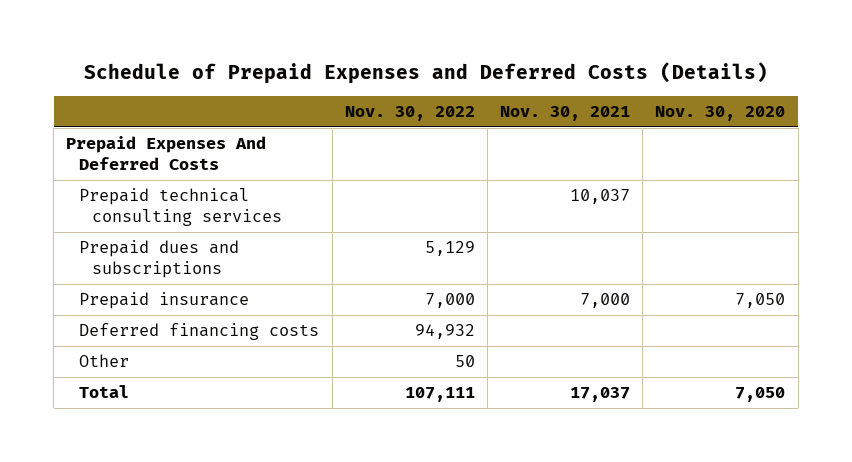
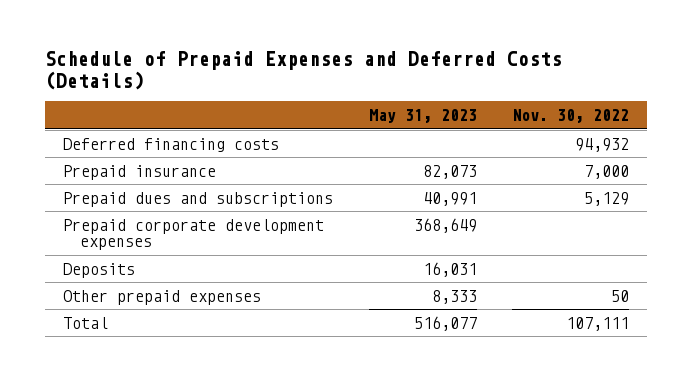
- | Nov. 30, 2022 | Nov. 30, 2021 | Nov. 30, 2020
+ | May 31, 2023 | Nov. 30, 2022
- Prepaid Expenses And Deferred Costs
- Prepaid technical consulting services | | 10,037 |
- Other | 50 | |
moved down: Prepaid insurance | 82,073 | 7,000
moved down: Prepaid dues and subscriptions | 40,991 | 5,129
+ Prepaid corporate development expenses | 368,649 |
+ Deposits | 16,031 |
+ Other prepaid expenses | 8,333 | 50

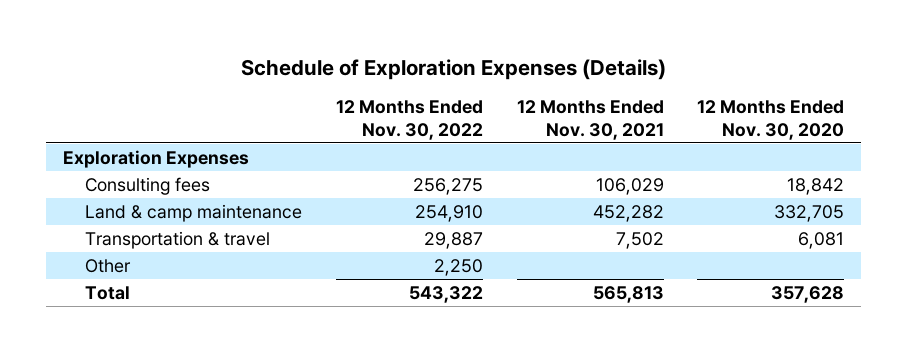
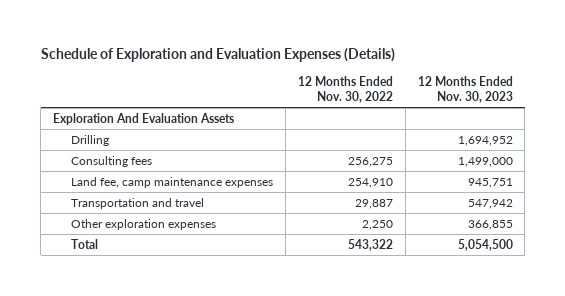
- Schedule of Exploration Expenses (Details)
+ Schedule of Exploration and Evaluation Expenses (Details)
- | 12 Months Ended Nov. 30, 2022 | 12 Months Ended Nov. 30, 2021 | 12 Months Ended Nov. 30, 2020
+ | 12 Months Ended Nov. 30, 2022 | 12 Months Ended Nov. 30, 2023
- Exploration Expenses
+ Exploration And Evaluation Assets
+ Drilling | | 1,694,952
- Land & camp maintenance | 254,910 | 452,282 | 332,705
- Transportation & travel | 29,887 | 7,502 | 6,081
- Other | 2,250 | |
+ Land fee, camp maintenance expenses | 254,910 | 945,751
+ Transportation and travel | 29,887 | 547,942
+ Other exploration expenses | 2,250 | 366,855

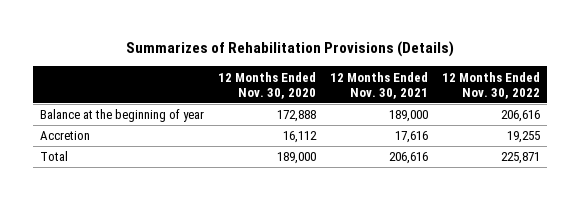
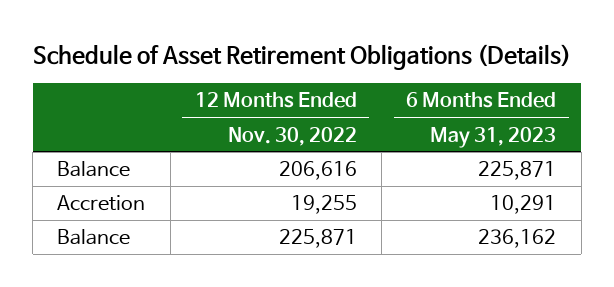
- Summarizes of Rehabilitation Provisions (Details)
+ Schedule of Asset Retirement Obligations (Details)
- | 12 Months Ended Nov. 30, 2020 | 12 Months Ended Nov. 30, 2021 | 12 Months Ended Nov. 30, 2022
+ | 12 Months Ended Nov. 30, 2022 | 6 Months Ended May 31, 2023
- Balance at the beginning of year | 172,888 | 189,000 | 206,616
+ Balance | 206,616 | 225,871
- Total | 189,000 | 206,616 | 225,871
+ Balance | 225,871 | 236,162

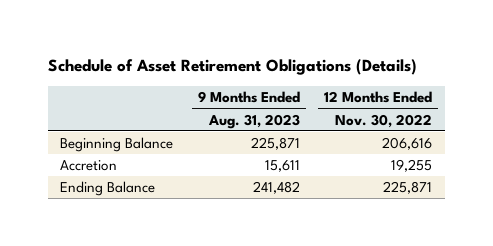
- | 12 Months Ended Nov. 30, 2022 | 6 Months Ended May 31, 2023
+ | 9 Months Ended Aug. 31, 2023 | 12 Months Ended Nov. 30, 2022
- Balance | 206,616 | 225,871
+ Beginning Balance | 225,871 | 206,616
- Balance | 225,871 | 236,162
+ Ending Balance | 241,482 | 225,871

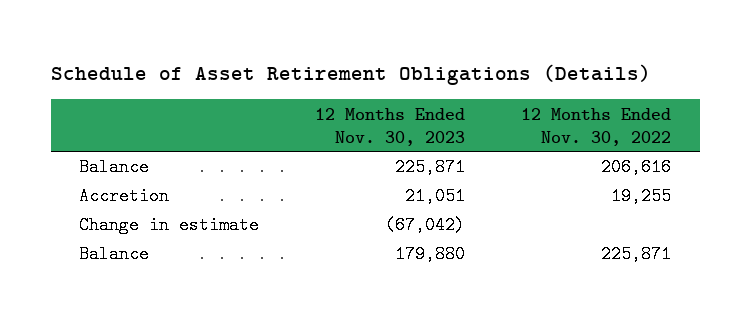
- | 9 Months Ended Aug. 31, 2023 | 12 Months Ended Nov. 30, 2022
+ | 12 Months Ended Nov. 30, 2023 | 12 Months Ended Nov. 30, 2022
- Beginning Balance | 225,871 | 206,616
+ Balance | 225,871 | 206,616
- Ending Balance | 241,482 | 225,871
+ Change in estimate | (67,042) |
+ Balance | 179,880 | 225,871

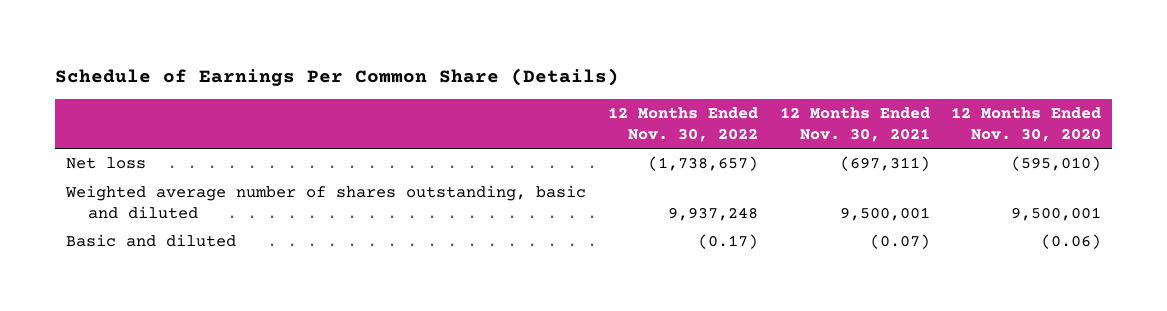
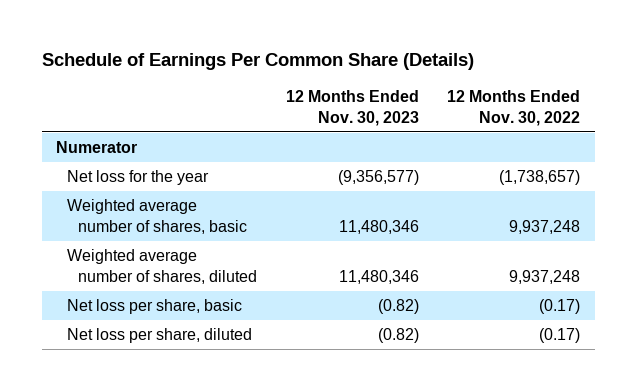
- | 12 Months Ended Nov. 30, 2022 | 12 Months Ended Nov. 30, 2021 | 12 Months Ended Nov. 30, 2020
+ | 12 Months Ended Nov. 30, 2023 | 12 Months Ended Nov. 30, 2022
- Net loss | (1,738,657) | (697,311) | (595,010)
- Weighted average number of shares outstanding, basic and diluted | 9,937,248 | 9,500,001 | 9,500,001
- Basic and diluted | (0.17) | (0.07) | (0.06)
+ Numerator
+ Net loss for the year | (9,356,577) | (1,738,657)
+ Weighted average number of shares, basic | 11,480,346 | 9,937,248
+ Weighted average number of shares, diluted | 11,480,346 | 9,937,248
+ Net loss per share, basic | (0.82) | (0.17)
+ Net loss per share, diluted | (0.82) | (0.17)

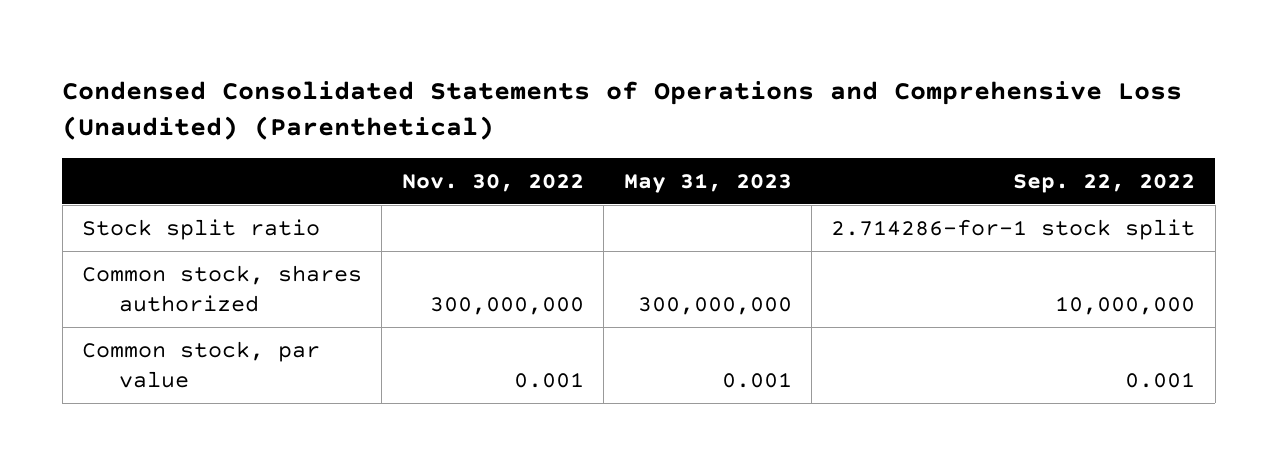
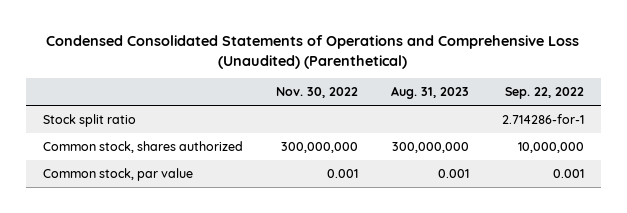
- | Nov. 30, 2022 | May 31, 2023 | Sep. 22, 2022
+ | Nov. 30, 2022 | Aug. 31, 2023 | Sep. 22, 2022
- Stock split ratio | | | 2.714286-for-1 stock split
+ Stock split ratio | | | 2.714286-for-1

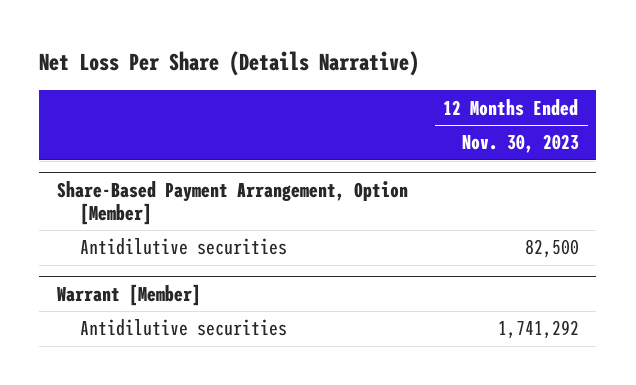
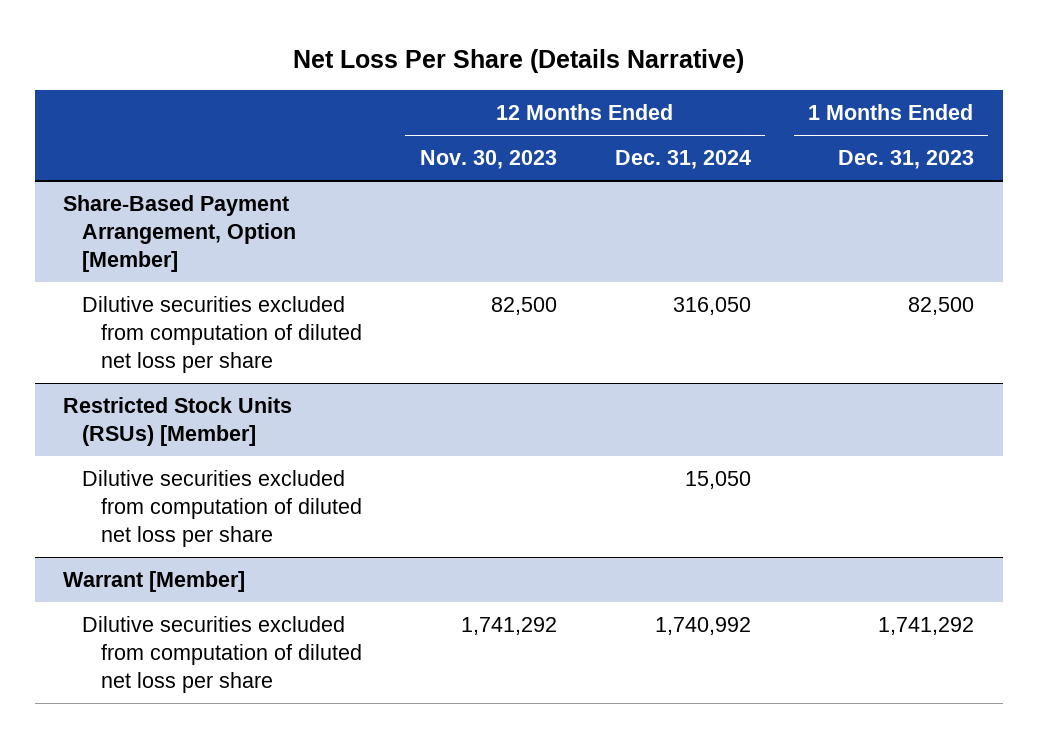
- | 12 Months Ended Nov. 30, 2023
+ | 12 Months Ended Nov. 30, 2023 | 12 Months Ended Dec. 31, 2024 | 1 Months Ended Dec. 31, 2023
@ Share-Based Payment Arrangement, Option [Member]
- Antidilutive securities | 82,500
+ Dilutive securities excluded from computation of diluted net loss per share | 82,500 | 316,050 | 82,500
+ Restricted Stock Units (RSUs) [Member]
+ Dilutive securities excluded from computation of diluted net loss per share | | 15,050 |
@ Warrant [Member]
- Antidilutive securities | 1,741,292
+ Dilutive securities excluded from computation of diluted net loss per share | 1,741,292 | 1,740,992 | 1,741,292

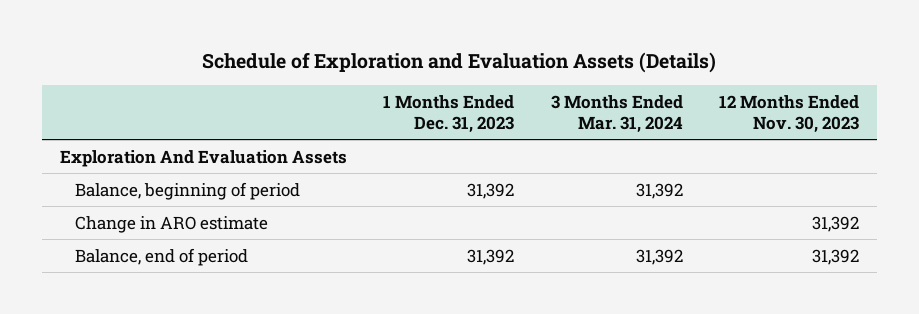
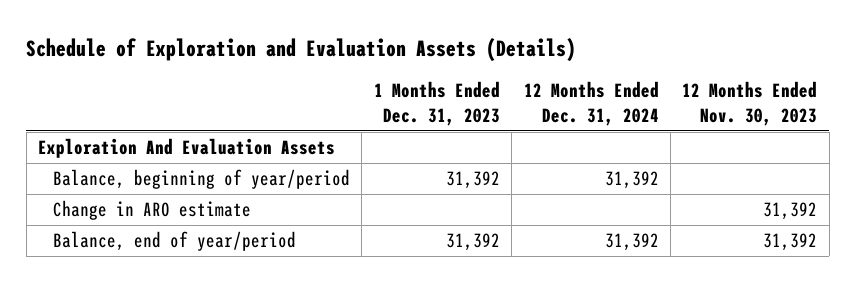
- | 1 Months Ended Dec. 31, 2023 | 3 Months Ended Mar. 31, 2024 | 12 Months Ended Nov. 30, 2023
+ | 1 Months Ended Dec. 31, 2023 | 12 Months Ended Dec. 31, 2024 | 12 Months Ended Nov. 30, 2023
- Balance, beginning of period | 31,392 | 31,392 |
+ Balance, beginning of year/period | 31,392 | 31,392 |
- Balance, end of period | 31,392 | 31,392 | 31,392
+ Balance, end of year/period | 31,392 | 31,392 | 31,392

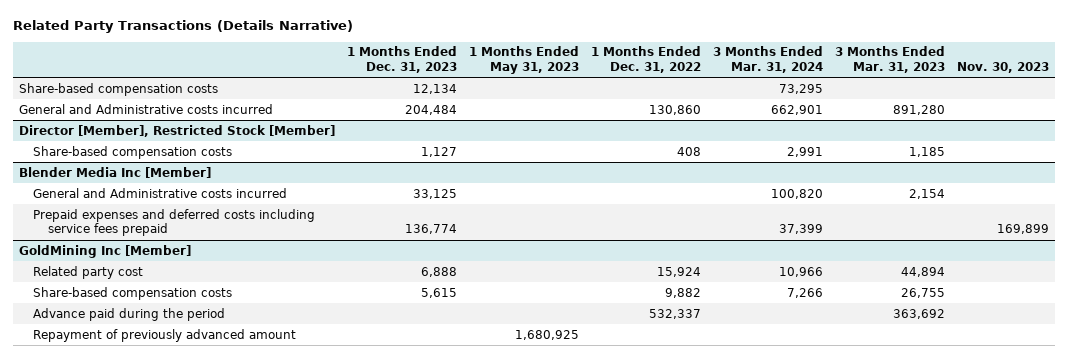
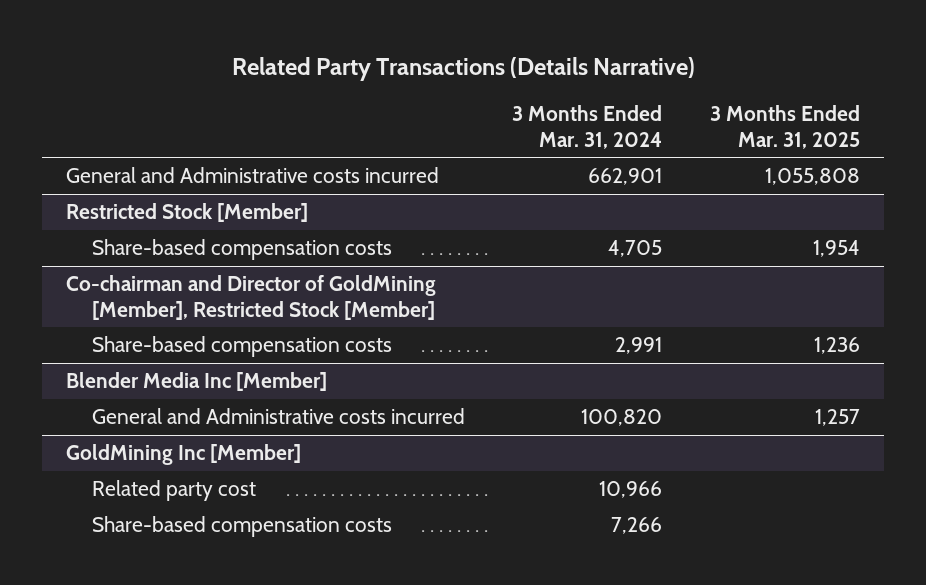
- | 1 Months Ended Dec. 31, 2023 | 1 Months Ended May 31, 2023 | 1 Months Ended Dec. 31, 2022 | 3 Months Ended Mar. 31, 2024 | 3 Months Ended Mar. 31, 2023 | Nov. 30, 2023
+ | 3 Months Ended Mar. 31, 2024 | 3 Months Ended Mar. 31, 2025
- Share-based compensation costs | 12,134 | | | 73,295 | |
- Director [Member], Restricted Stock [Member]
+ Restricted Stock [Member]
+ Share-based compensation costs | 4,705 | 1,954
+ Co-chairman and Director of GoldMining [Member], Restricted Stock [Member]
@ Blender Media Inc [Member]
- Prepaid expenses and deferred costs including service fees prepaid | 136,774 | | | 37,399 | | 169,899
@ GoldMining Inc [Member]
- Advance paid during the period | | | 532,337 | | 363,692 |
- Repayment of previously advanced amount | | 1,680,925 | | | |

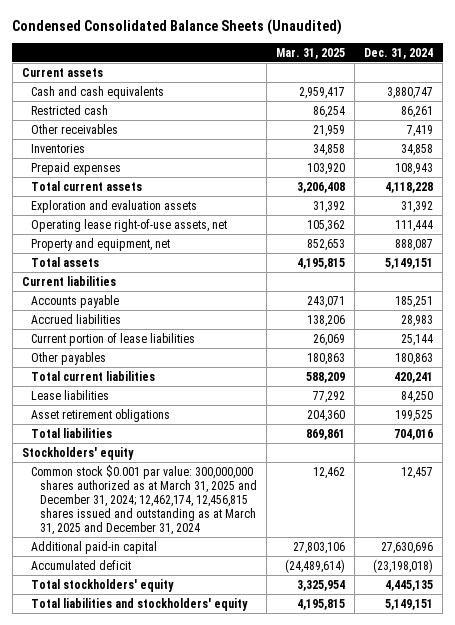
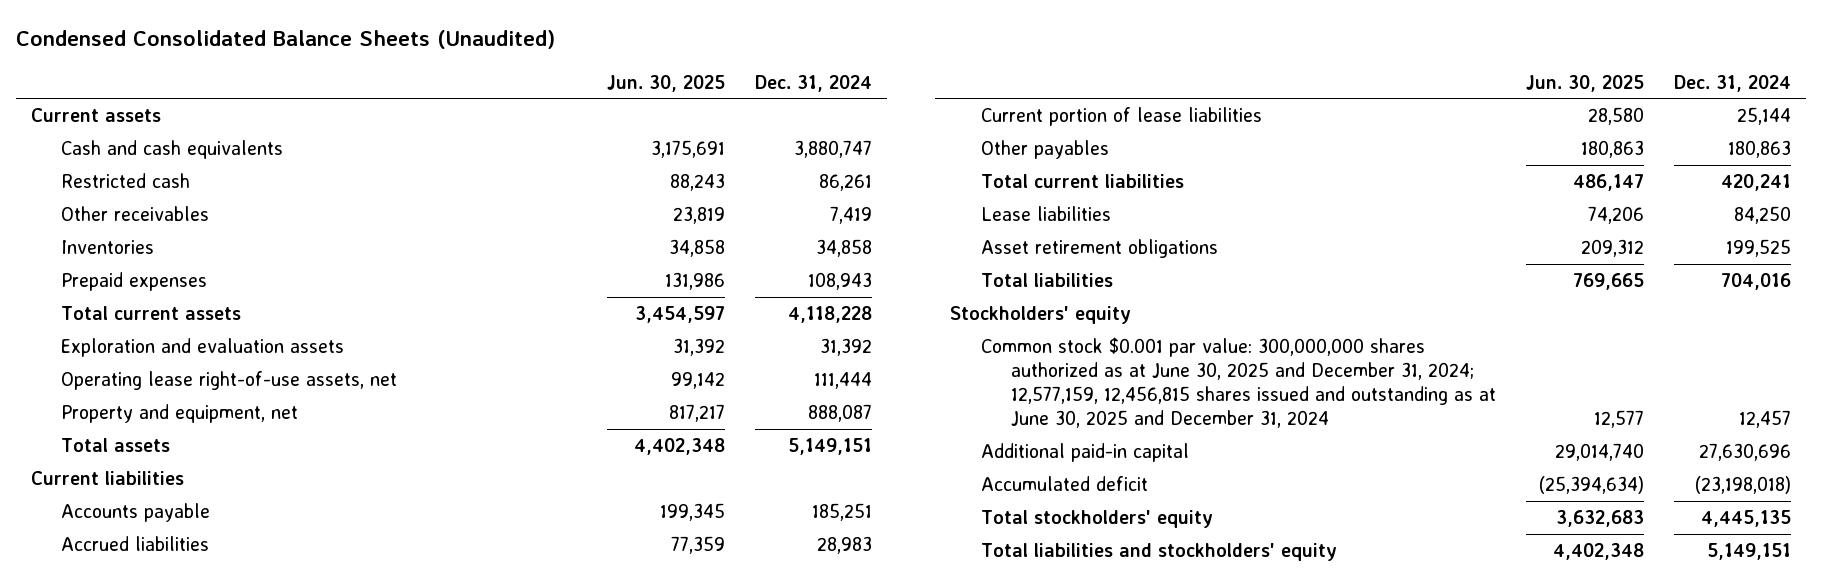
- | Mar. 31, 2025 | Dec. 31, 2024
+ | Jun. 30, 2025 | Dec. 31, 2024
- Common stock $0.001 par value: 300,000,000 shares authorized as at March 31, 2025 and December 31, 2024; 12,462,174, 12,456,815 shares issued and outstanding as at March 31, 2025 and December 31, 2024 | 12,462 | 12,457
+ Common stock $0.001 par value: 300,000,000 shares authorized as at June 30, 2025 and December 31, 2024; 12,577,159, 12,456,815 shares issued and outstanding as at June 30, 2025 and December 31, 2024 | 12,577 | 12,457

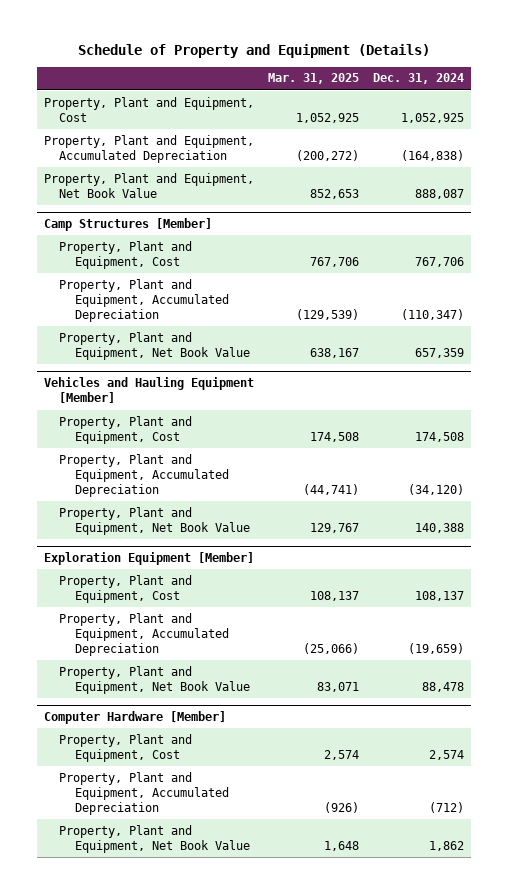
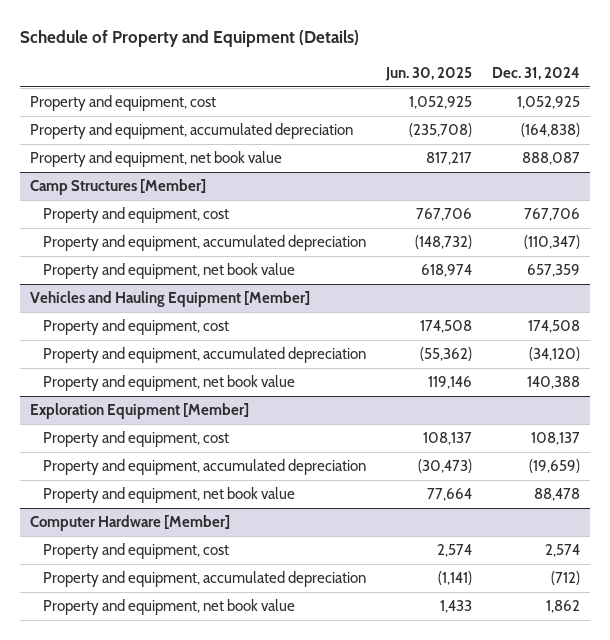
- | Mar. 31, 2025 | Dec. 31, 2024
+ | Jun. 30, 2025 | Dec. 31, 2024
- Property, Plant and Equipment, Cost | 1,052,925 | 1,052,925
- Property, Plant and Equipment, Accumulated Depreciation | (200,272) | (164,838)
- Property, Plant and Equipment, Net Book Value | 852,653 | 888,087
+ Property and equipment, cost | 1,052,925 | 1,052,925
+ Property and equipment, accumulated depreciation | (235,708) | (164,838)
+ Property and equipment, net book value | 817,217 | 888,087
@ Camp Structures [Member]
- Property, Plant and Equipment, Cost | 767,706 | 767,706
- Property, Plant and Equipment, Accumulated Depreciation | (129,539) | (110,347)
- Property, Plant and Equipment, Net Book Value | 638,167 | 657,359
+ Property and equipment, cost | 767,706 | 767,706
+ Property and equipment, accumulated depreciation | (148,732) | (110,347)
+ Property and equipment, net book value | 618,974 | 657,359
@ Vehicles and Hauling Equipment [Member]
- Property, Plant and Equipment, Cost | 174,508 | 174,508
- Property, Plant and Equipment, Accumulated Depreciation | (44,741) | (34,120)
- Property, Plant and Equipment, Net Book Value | 129,767 | 140,388
+ Property and equipment, cost | 174,508 | 174,508
+ Property and equipment, accumulated depreciation | (55,362) | (34,120)
+ Property and equipment, net book value | 119,146 | 140,388
@ Exploration Equipment [Member]
- Property, Plant and Equipment, Cost | 108,137 | 108,137
- Property, Plant and Equipment, Accumulated Depreciation | (25,066) | (19,659)
- Property, Plant and Equipment, Net Book Value | 83,071 | 88,478
+ Property and equipment, cost | 108,137 | 108,137
+ Property and equipment, accumulated depreciation | (30,473) | (19,659)
+ Property and equipment, net book value | 77,664 | 88,478
@ Computer Hardware [Member]
- Property, Plant and Equipment, Cost | 2,574 | 2,574
- Property, Plant and Equipment, Accumulated Depreciation | (926) | (712)
- Property, Plant and Equipment, Net Book Value | 1,648 | 1,862
+ Property and equipment, cost | 2,574 | 2,574
+ Property and equipment, accumulated depreciation | (1,141) | (712)
+ Property and equipment, net book value | 1,433 | 1,862

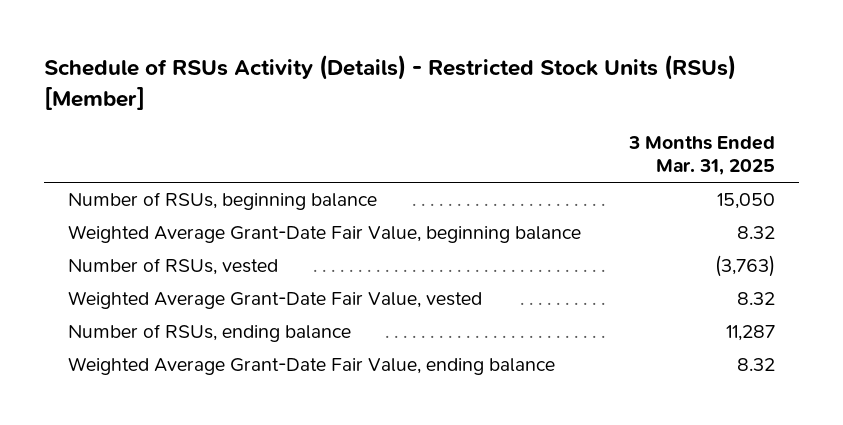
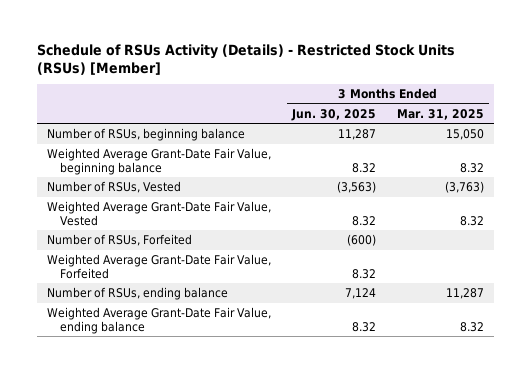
- | 3 Months Ended Mar. 31, 2025
+ | 3 Months Ended Jun. 30, 2025 | 3 Months Ended Mar. 31, 2025
- Number of RSUs, vested | (3,763)
- Weighted Average Grant-Date Fair Value, vested | 8.32
+ Number of RSUs, Vested | (3,563) | (3,763)
+ Weighted Average Grant-Date Fair Value, Vested | 8.32 | 8.32
+ Number of RSUs, Forfeited | (600) |
+ Weighted Average Grant-Date Fair Value, Forfeited | 8.32 |

